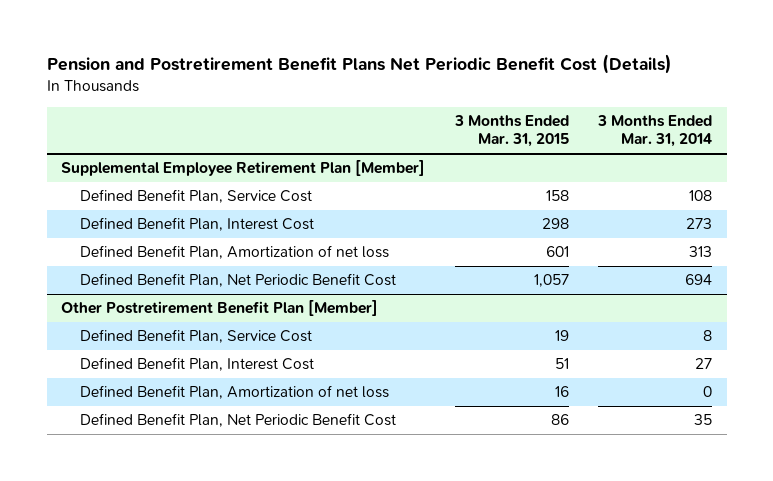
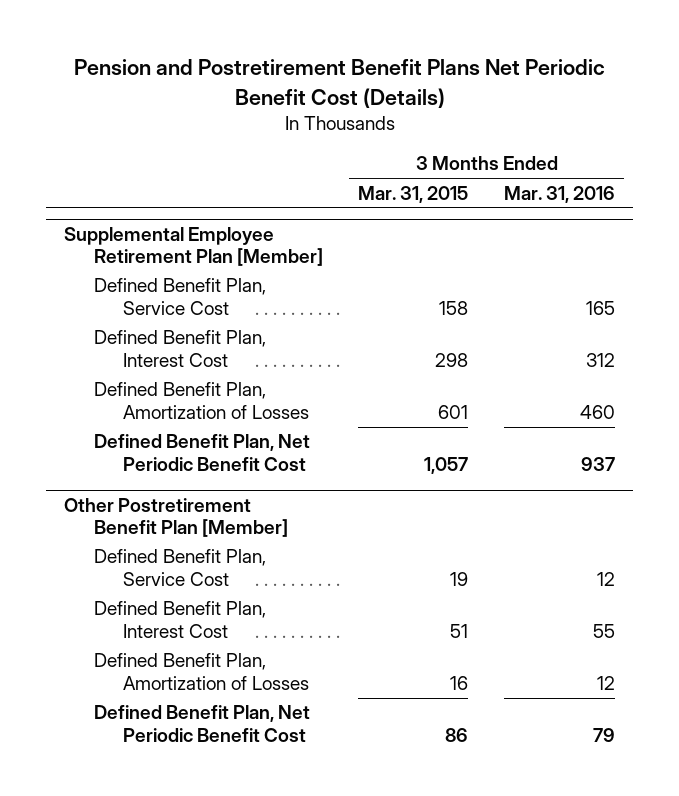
- | 3 Months Ended Mar. 31, 2015 | 3 Months Ended Mar. 31, 2014
+ | 3 Months Ended Mar. 31, 2015 | 3 Months Ended Mar. 31, 2016
@ Supplemental Employee Retirement Plan [Member]
- Defined Benefit Plan, Amortization of net loss | 601 | 313
+ Defined Benefit Plan, Amortization of Losses | 601 | 460
@ Other Postretirement Benefit Plan [Member]
- Defined Benefit Plan, Amortization of net loss | 16 | 0
+ Defined Benefit Plan, Amortization of Losses | 16 | 12

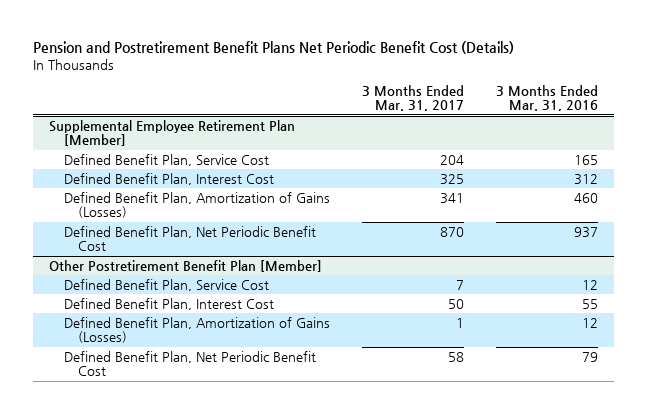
- | 3 Months Ended Mar. 31, 2015 | 3 Months Ended Mar. 31, 2016
+ | 3 Months Ended Mar. 31, 2017 | 3 Months Ended Mar. 31, 2016
@ Supplemental Employee Retirement Plan [Member]
- Defined Benefit Plan, Amortization of Losses | 601 | 460
+ Defined Benefit Plan, Amortization of Gains (Losses) | 341 | 460
@ Other Postretirement Benefit Plan [Member]
- Defined Benefit Plan, Amortization of Losses | 16 | 12
+ Defined Benefit Plan, Amortization of Gains (Losses) | 1 | 12

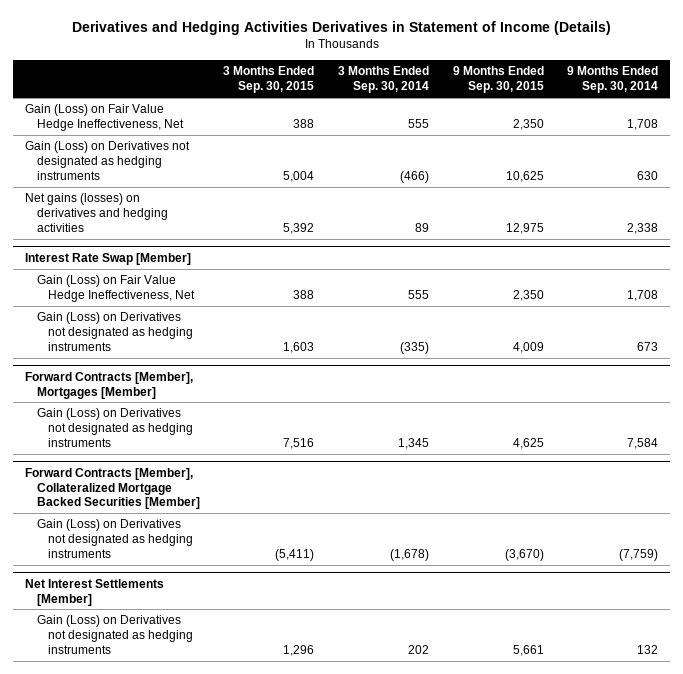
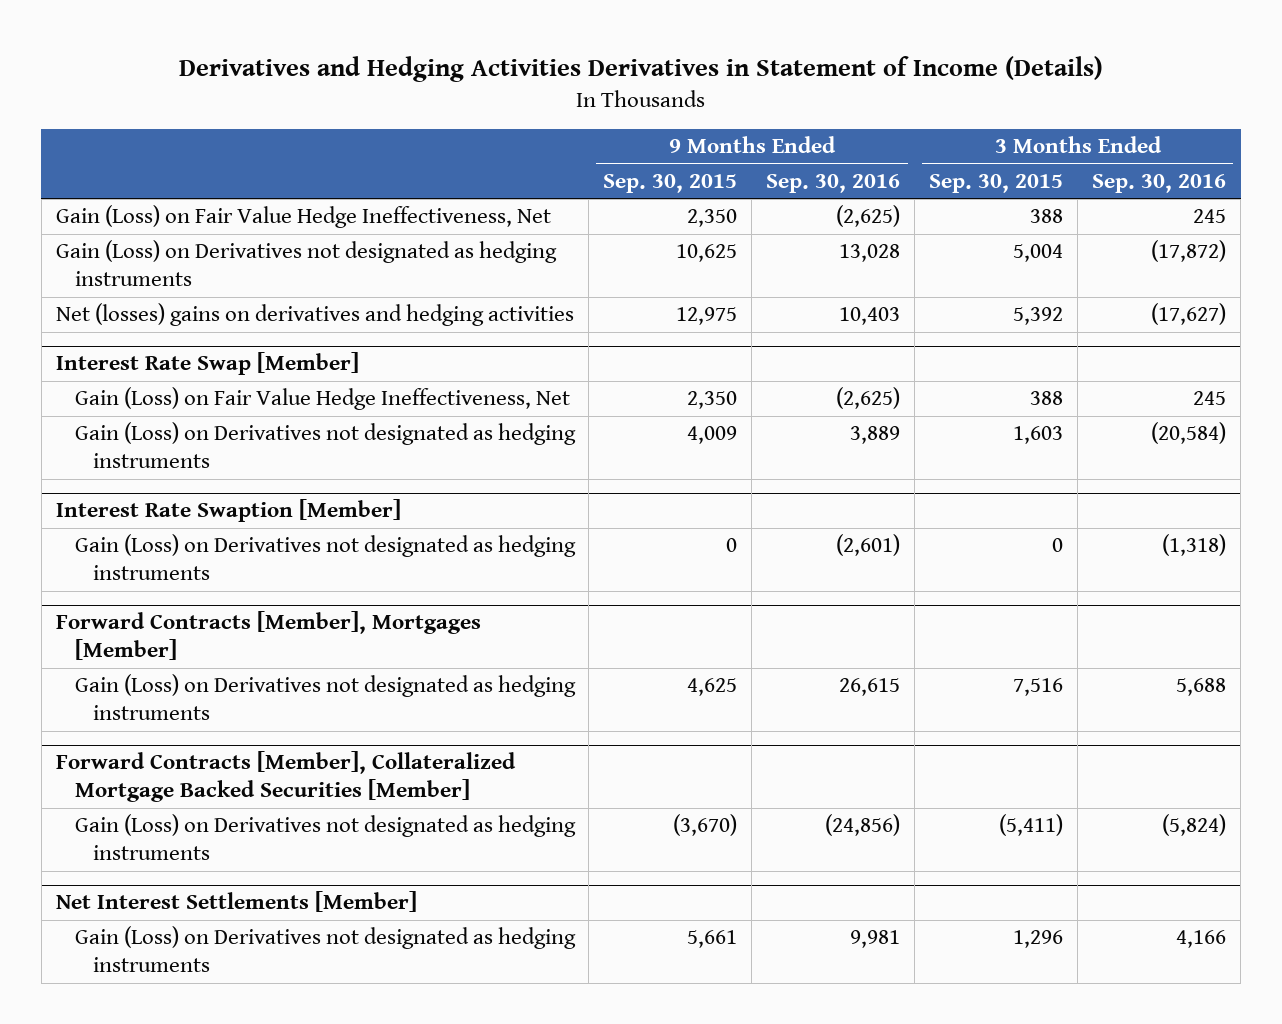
- | 3 Months Ended Sep. 30, 2015 | 3 Months Ended Sep. 30, 2014 | 9 Months Ended Sep. 30, 2015 | 9 Months Ended Sep. 30, 2014
+ | 9 Months Ended Sep. 30, 2015 | 9 Months Ended Sep. 30, 2016 | 3 Months Ended Sep. 30, 2015 | 3 Months Ended Sep. 30, 2016
- Net gains (losses) on derivatives and hedging activities | 5,392 | 89 | 12,975 | 2,338
+ Net (losses) gains on derivatives and hedging activities | 12,975 | 10,403 | 5,392 | (17,627)
+ Interest Rate Swaption [Member]
+ Gain (Loss) on Derivatives not designated as hedging instruments | 0 | (2,601) | 0 | (1,318)

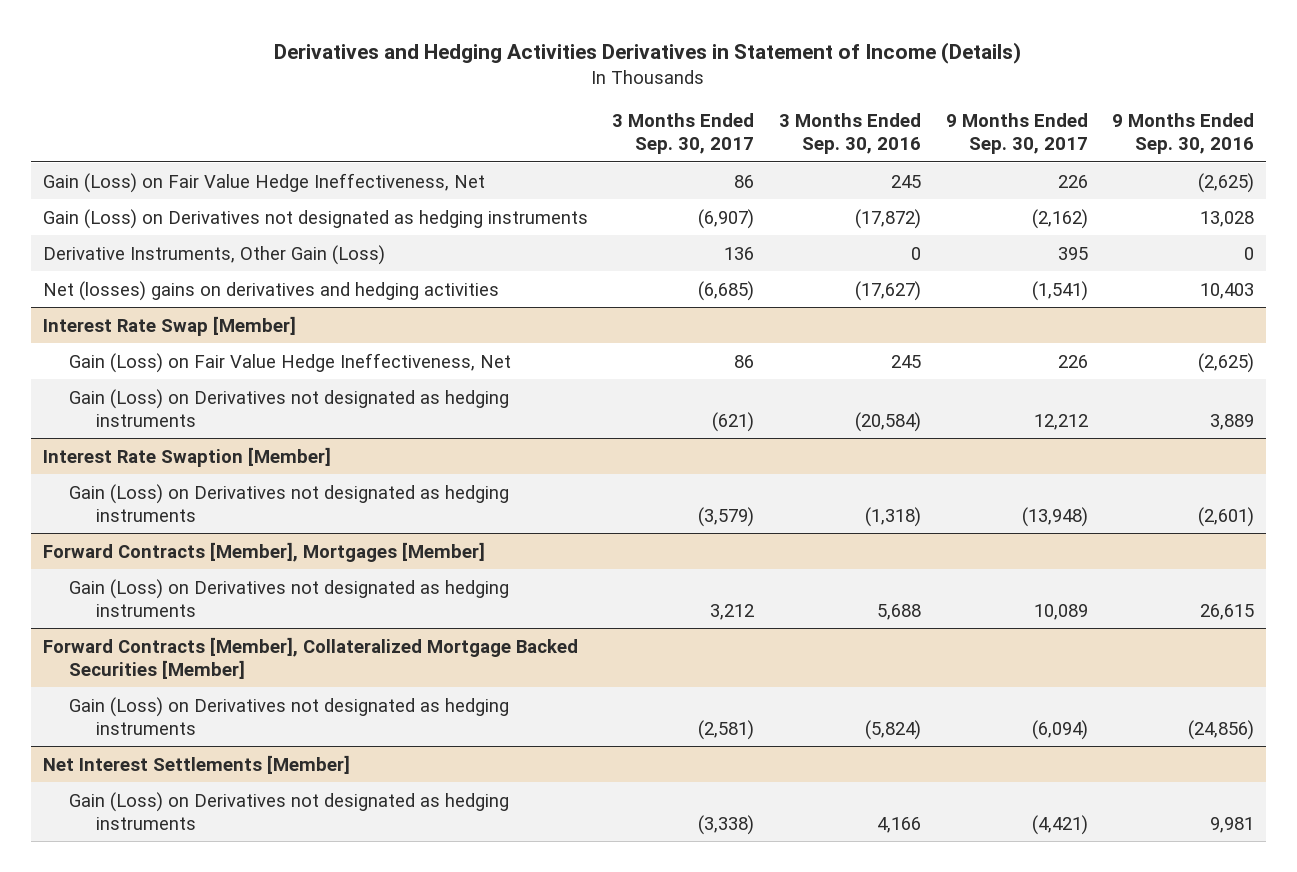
- | 9 Months Ended Sep. 30, 2015 | 9 Months Ended Sep. 30, 2016 | 3 Months Ended Sep. 30, 2015 | 3 Months Ended Sep. 30, 2016
+ | 3 Months Ended Sep. 30, 2017 | 3 Months Ended Sep. 30, 2016 | 9 Months Ended Sep. 30, 2017 | 9 Months Ended Sep. 30, 2016
+ Derivative Instruments, Other Gain (Loss) | 136 | 0 | 395 | 0

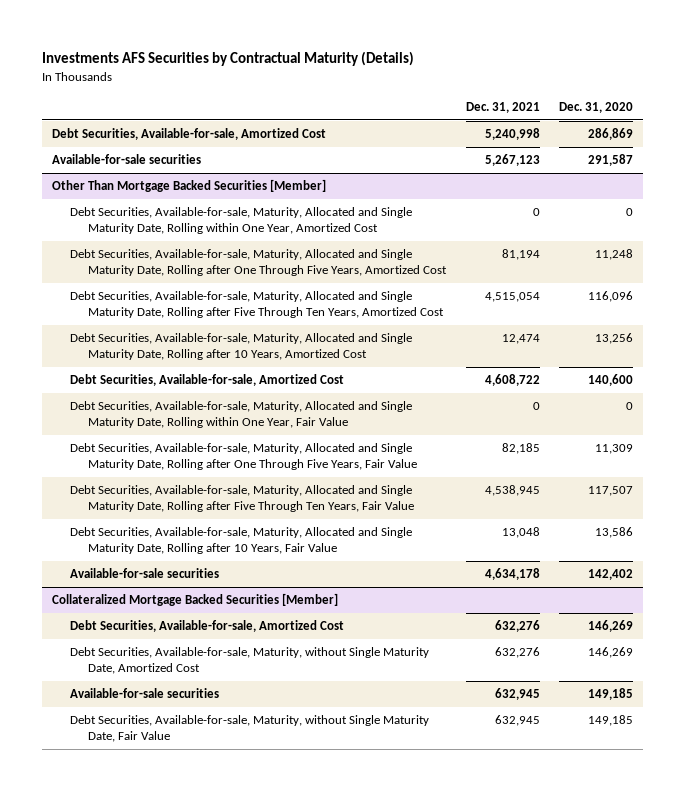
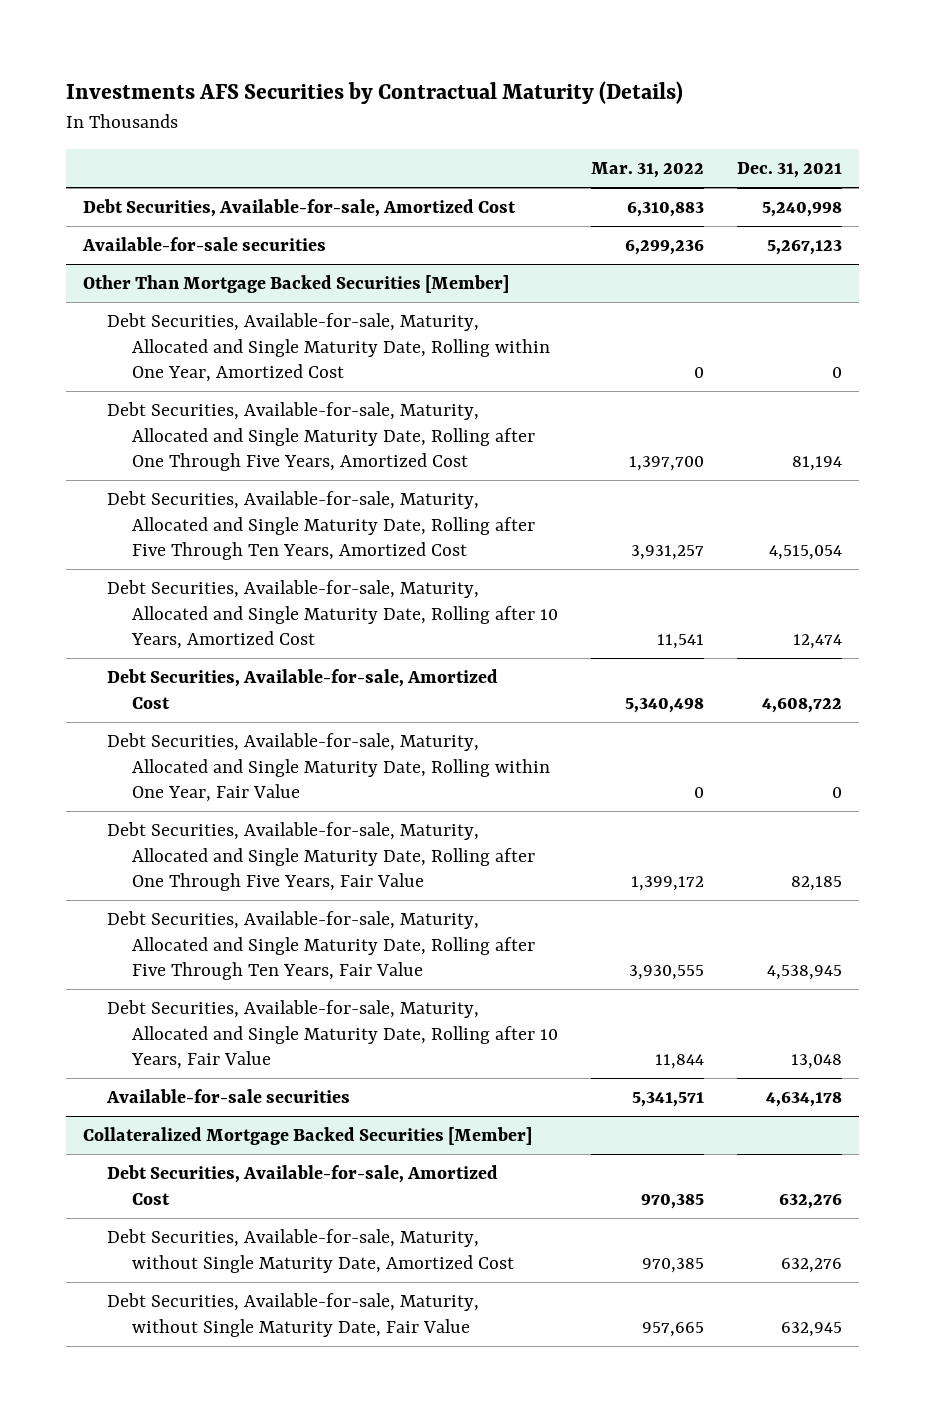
- | Dec. 31, 2021 | Dec. 31, 2020
+ | Mar. 31, 2022 | Dec. 31, 2021
@ Collateralized Mortgage Backed Securities [Member]
- Available-for-sale securities | 632,945 | 149,185

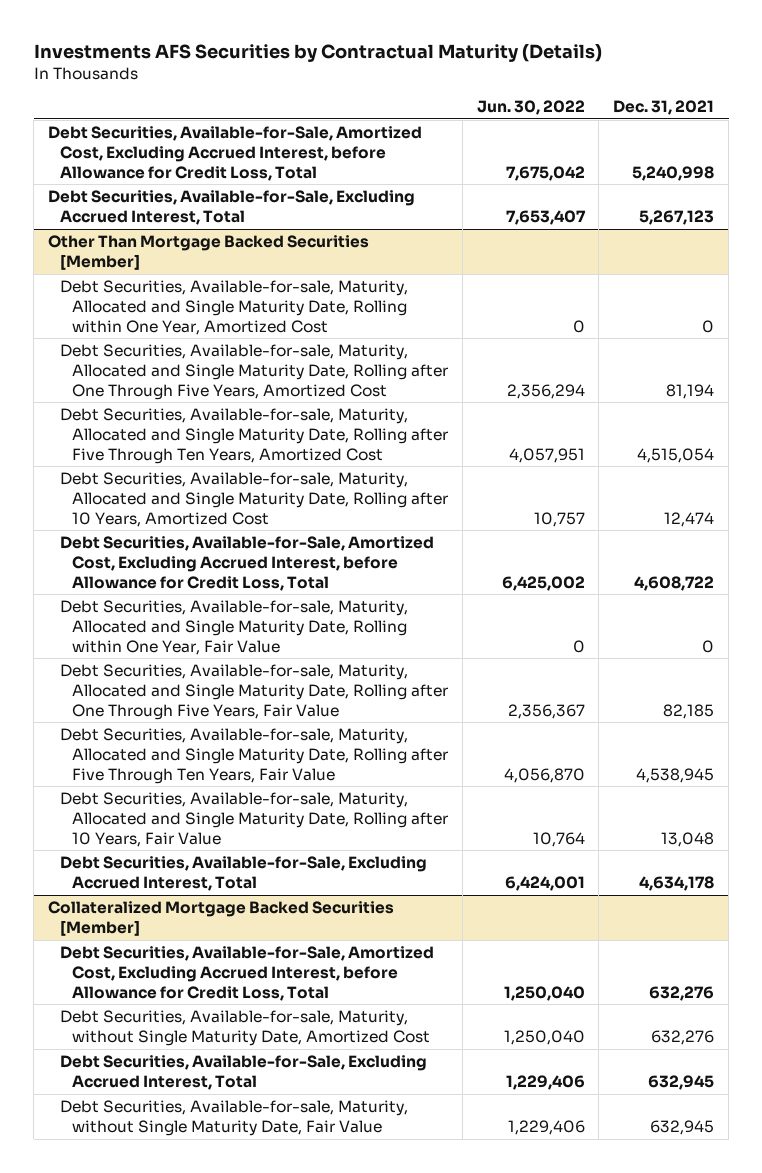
- | Mar. 31, 2022 | Dec. 31, 2021
+ | Jun. 30, 2022 | Dec. 31, 2021
- Debt Securities, Available-for-sale, Amortized Cost | 6,310,883 | 5,240,998
- Available-for-sale securities | 6,299,236 | 5,267,123
+ Debt Securities, Available-for-Sale, Amortized Cost, Excluding Accrued Interest, before Allowance for Credit Loss, Total | 7,675,042 | 5,240,998
+ Debt Securities, Available-for-Sale, Excluding Accrued Interest, Total | 7,653,407 | 5,267,123
@ Other Than Mortgage Backed Securities [Member]
- Debt Securities, Available-for-sale, Amortized Cost | 5,340,498 | 4,608,722
+ Debt Securities, Available-for-Sale, Amortized Cost, Excluding Accrued Interest, before Allowance for Credit Loss, Total | 6,425,002 | 4,608,722
- Available-for-sale securities | 5,341,571 | 4,634,178
+ Debt Securities, Available-for-Sale, Excluding Accrued Interest, Total | 6,424,001 | 4,634,178
@ Collateralized Mortgage Backed Securities [Member]
- Debt Securities, Available-for-sale, Amortized Cost | 970,385 | 632,276
+ Debt Securities, Available-for-Sale, Amortized Cost, Excluding Accrued Interest, before Allowance for Credit Loss, Total | 1,250,040 | 632,276
+ Debt Securities, Available-for-Sale, Excluding Accrued Interest, Total | 1,229,406 | 632,945

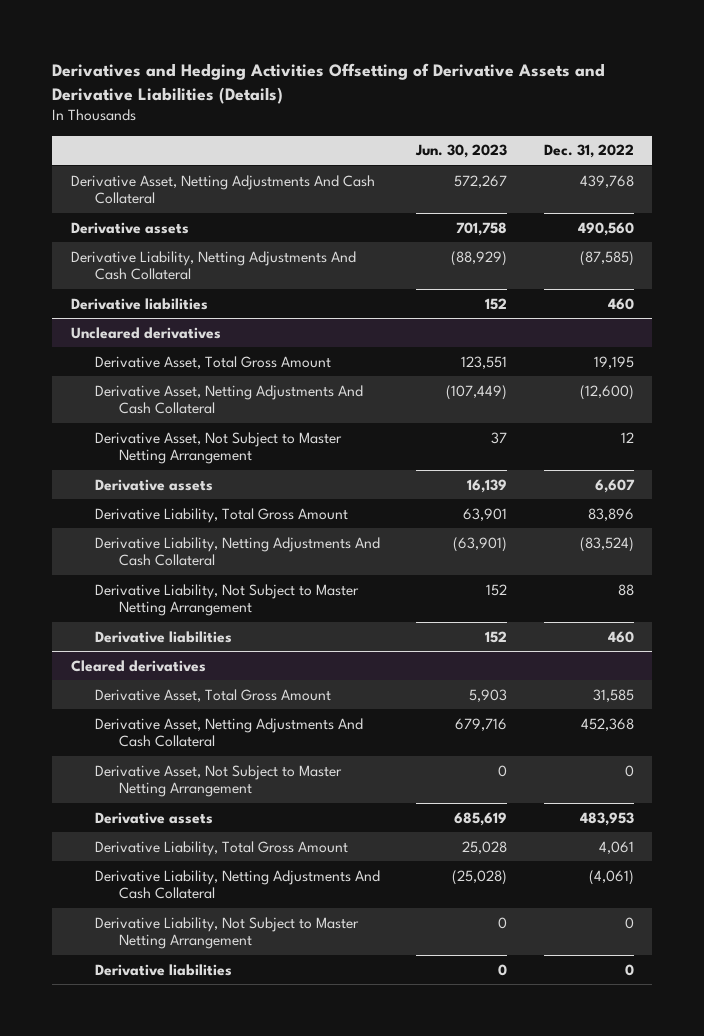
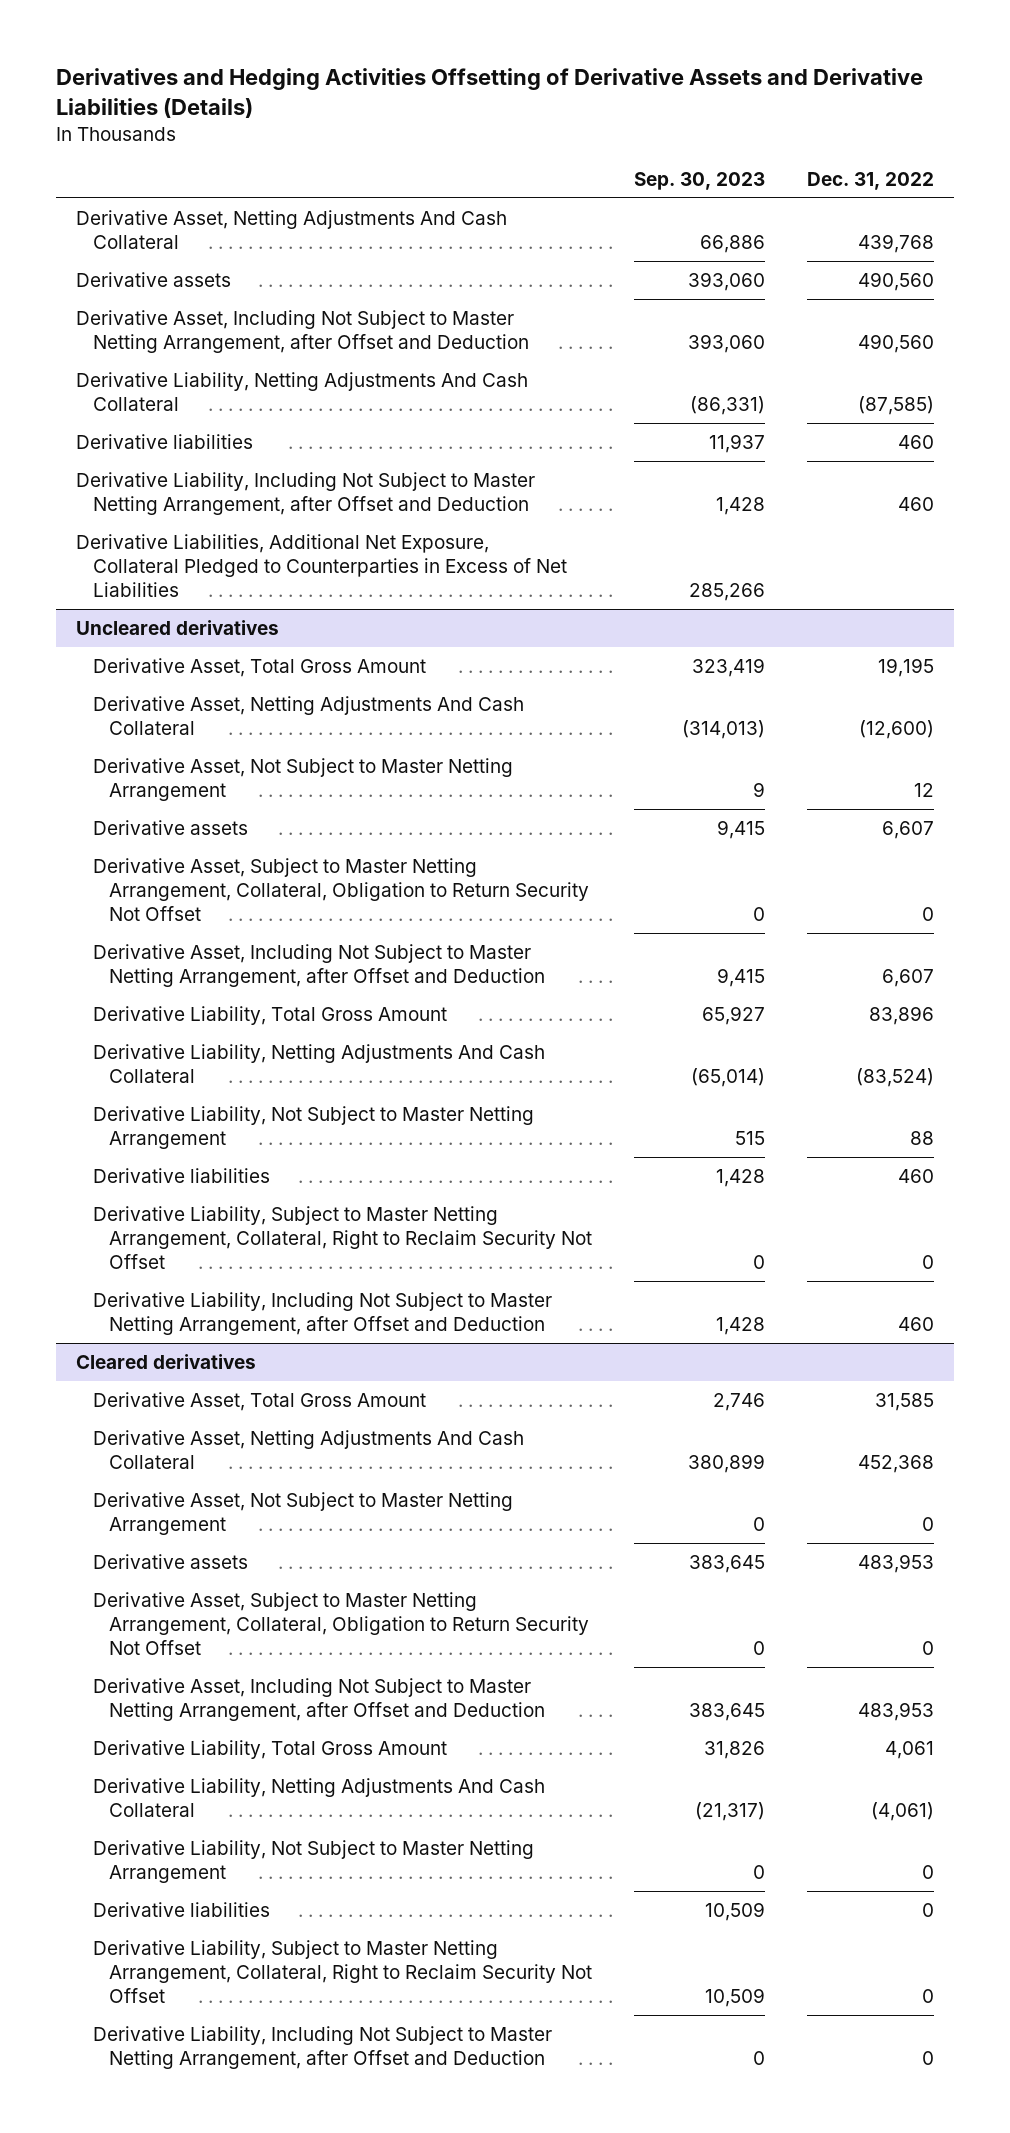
- | Jun. 30, 2023 | Dec. 31, 2022
+ | Sep. 30, 2023 | Dec. 31, 2022
+ Derivative Asset, Including Not Subject to Master Netting Arrangement, after Offset and Deduction | 393,060 | 490,560
+ Derivative Liability, Including Not Subject to Master Netting Arrangement, after Offset and Deduction | 1,428 | 460
+ Derivative Liabilities, Additional Net Exposure, Collateral Pledged to Counterparties in Excess of Net Liabilities | 285,266 |
@ Uncleared derivatives
+ Derivative Asset, Subject to Master Netting Arrangement, Collateral, Obligation to Return Security Not Offset | 0 | 0
+ Derivative Asset, Including Not Subject to Master Netting Arrangement, after Offset and Deduction | 9,415 | 6,607
+ Derivative Liability, Subject to Master Netting Arrangement, Collateral, Right to Reclaim Security Not Offset | 0 | 0
+ Derivative Liability, Including Not Subject to Master Netting Arrangement, after Offset and Deduction | 1,428 | 460
@ Cleared derivatives
+ Derivative Asset, Subject to Master Netting Arrangement, Collateral, Obligation to Return Security Not Offset | 0 | 0
+ Derivative Asset, Including Not Subject to Master Netting Arrangement, after Offset and Deduction | 383,645 | 483,953
+ Derivative Liability, Subject to Master Netting Arrangement, Collateral, Right to Reclaim Security Not Offset | 10,509 | 0
+ Derivative Liability, Including Not Subject to Master Netting Arrangement, after Offset and Deduction | 0 | 0

